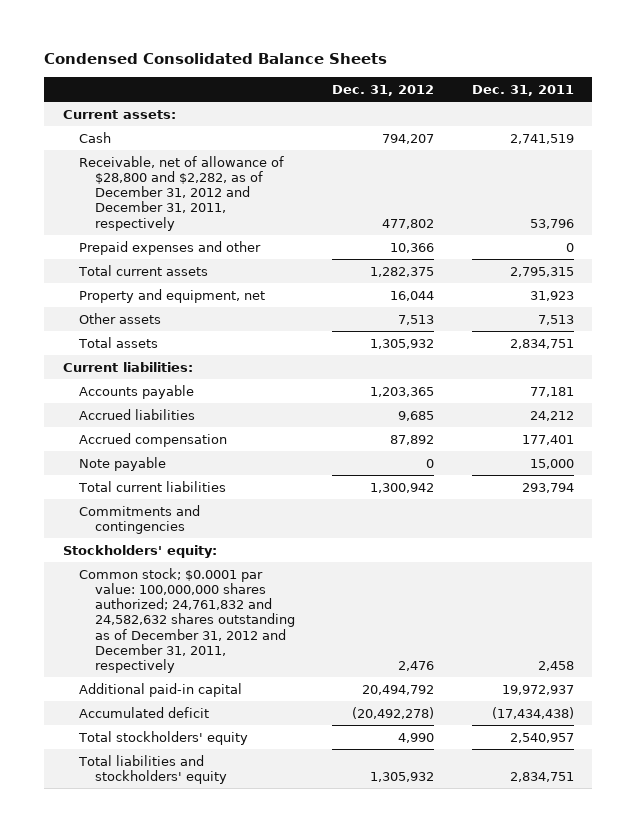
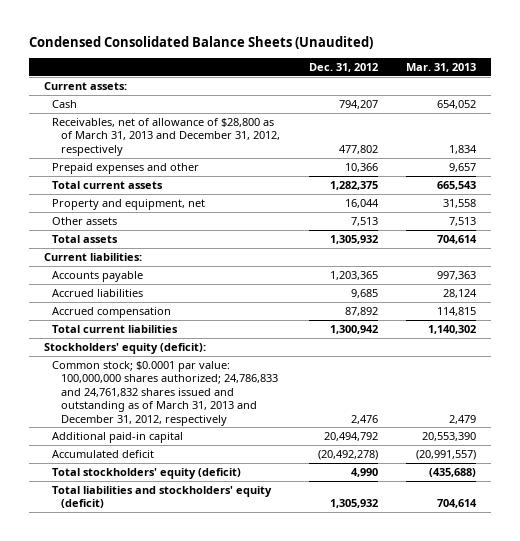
- Condensed Consolidated Balance Sheets
+ Condensed Consolidated Balance Sheets (Unaudited)
- | Dec. 31, 2012 | Dec. 31, 2011
+ | Dec. 31, 2012 | Mar. 31, 2013
- Receivable, net of allowance of $28,800 and $2,282, as of December 31, 2012 and December 31, 2011, respectively | 477,802 | 53,796
+ Receivables, net of allowance of $28,800 as of March 31, 2013 and December 31, 2012, respectively | 477,802 | 1,834
- Note payable | 0 | 15,000
- Commitments and contingencies
- Stockholders' equity:
- Common stock; $0.0001 par value: 100,000,000 shares authorized; 24,761,832 and 24,582,632 shares outstanding as of December 31, 2012 and December 31, 2011, respectively | 2,476 | 2,458
+ Stockholders' equity (deficit):
+ Common stock; $0.0001 par value: 100,000,000 shares authorized; 24,786,833 and 24,761,832 shares issued and outstanding as of March 31, 2013 and December 31, 2012, respectively | 2,476 | 2,479
- Total stockholders' equity | 4,990 | 2,540,957
- Total liabilities and stockholders' equity | 1,305,932 | 2,834,751
+ Total stockholders' equity (deficit) | 4,990 | (435,688)
+ Total liabilities and stockholders' equity (deficit) | 1,305,932 | 704,614

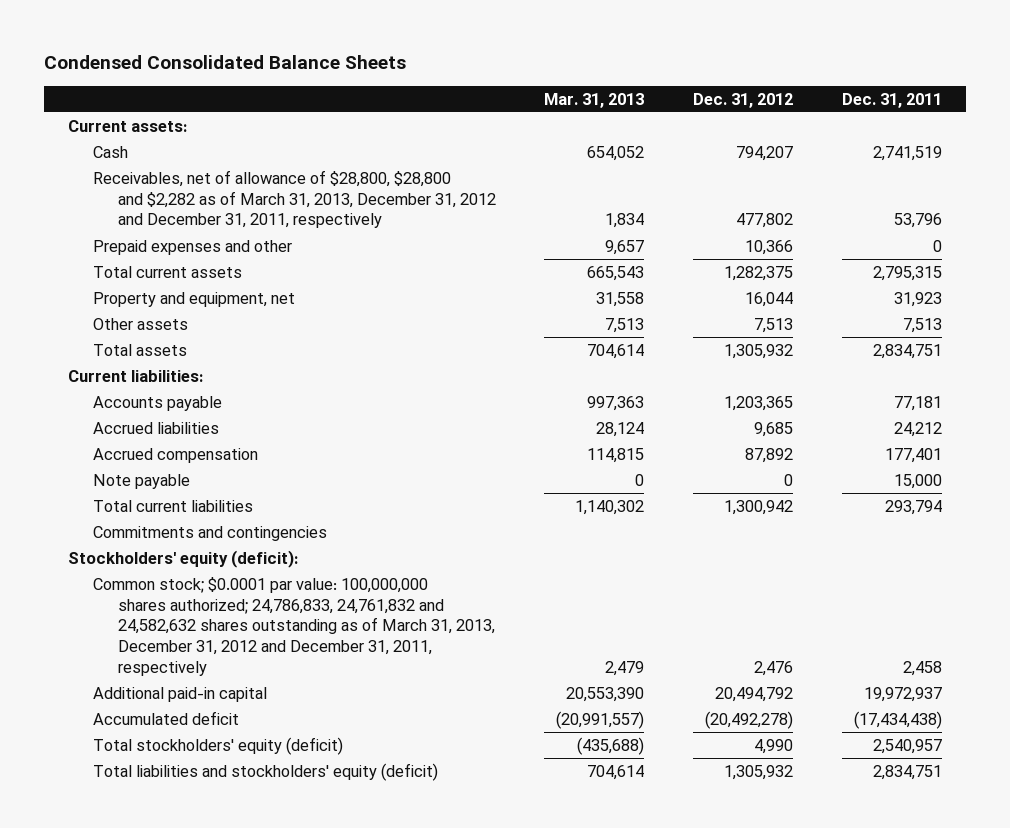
- Condensed Consolidated Balance Sheets (Unaudited)
+ Condensed Consolidated Balance Sheets
- | Dec. 31, 2012 | Mar. 31, 2013
+ | Mar. 31, 2013 | Dec. 31, 2012 | Dec. 31, 2011
- Receivables, net of allowance of $28,800 as of March 31, 2013 and December 31, 2012, respectively | 477,802 | 1,834
+ Receivables, net of allowance of $28,800, $28,800 and $2,282 as of March 31, 2013, December 31, 2012 and December 31, 2011, respectively | 1,834 | 477,802 | 53,796
+ Note payable | 0 | 0 | 15,000
+ Commitments and contingencies
- Common stock; $0.0001 par value: 100,000,000 shares authorized; 24,786,833 and 24,761,832 shares issued and outstanding as of March 31, 2013 and December 31, 2012, respectively | 2,476 | 2,479
+ Common stock; $0.0001 par value: 100,000,000 shares authorized; 24,786,833, 24,761,832 and 24,582,632 shares outstanding as of March 31, 2013, December 31, 2012 and December 31, 2011, respectively | 2,479 | 2,476 | 2,458

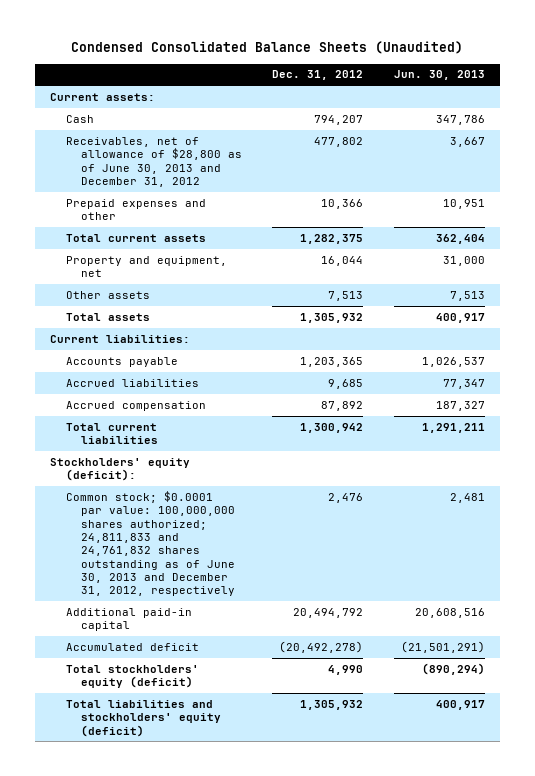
- Condensed Consolidated Balance Sheets
+ Condensed Consolidated Balance Sheets (Unaudited)
- | Mar. 31, 2013 | Dec. 31, 2012 | Dec. 31, 2011
+ | Dec. 31, 2012 | Jun. 30, 2013
- Receivables, net of allowance of $28,800, $28,800 and $2,282 as of March 31, 2013, December 31, 2012 and December 31, 2011, respectively | 1,834 | 477,802 | 53,796
+ Receivables, net of allowance of $28,800 as of June 30, 2013 and December 31, 2012 | 477,802 | 3,667
- Note payable | 0 | 0 | 15,000
- Commitments and contingencies
- Common stock; $0.0001 par value: 100,000,000 shares authorized; 24,786,833, 24,761,832 and 24,582,632 shares outstanding as of March 31, 2013, December 31, 2012 and December 31, 2011, respectively | 2,479 | 2,476 | 2,458
+ Common stock; $0.0001 par value: 100,000,000 shares authorized; 24,811,833 and 24,761,832 shares outstanding as of June 30, 2013 and December 31, 2012, respectively | 2,476 | 2,481

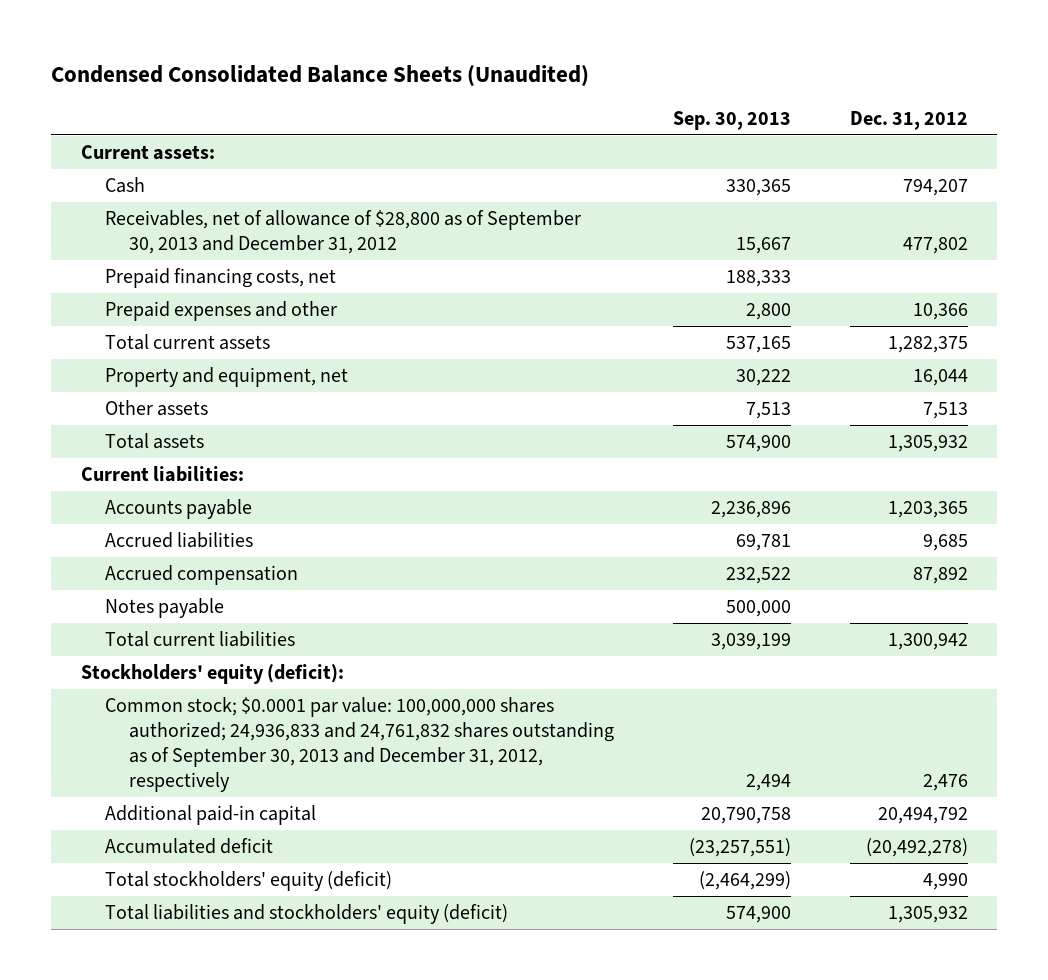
- | Dec. 31, 2012 | Jun. 30, 2013
+ | Sep. 30, 2013 | Dec. 31, 2012
- Receivables, net of allowance of $28,800 as of June 30, 2013 and December 31, 2012 | 477,802 | 3,667
+ Receivables, net of allowance of $28,800 as of September 30, 2013 and December 31, 2012 | 15,667 | 477,802
+ Prepaid financing costs, net | 188,333 |
+ Notes payable | 500,000 |
- Common stock; $0.0001 par value: 100,000,000 shares authorized; 24,811,833 and 24,761,832 shares outstanding as of June 30, 2013 and December 31, 2012, respectively | 2,476 | 2,481
+ Common stock; $0.0001 par value: 100,000,000 shares authorized; 24,936,833 and 24,761,832 shares outstanding as of September 30, 2013 and December 31, 2012, respectively | 2,494 | 2,476

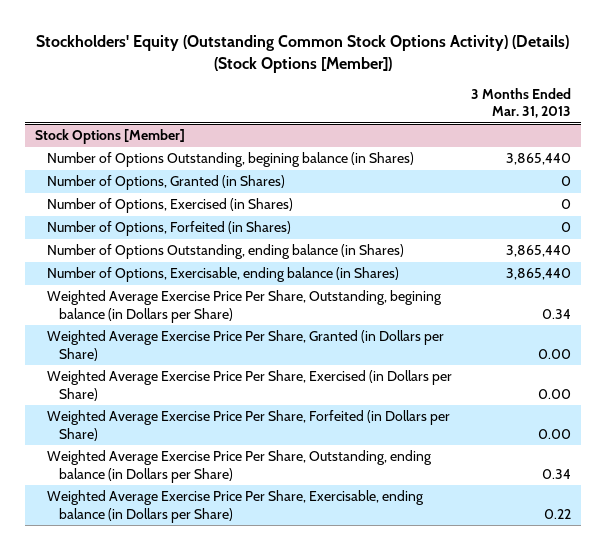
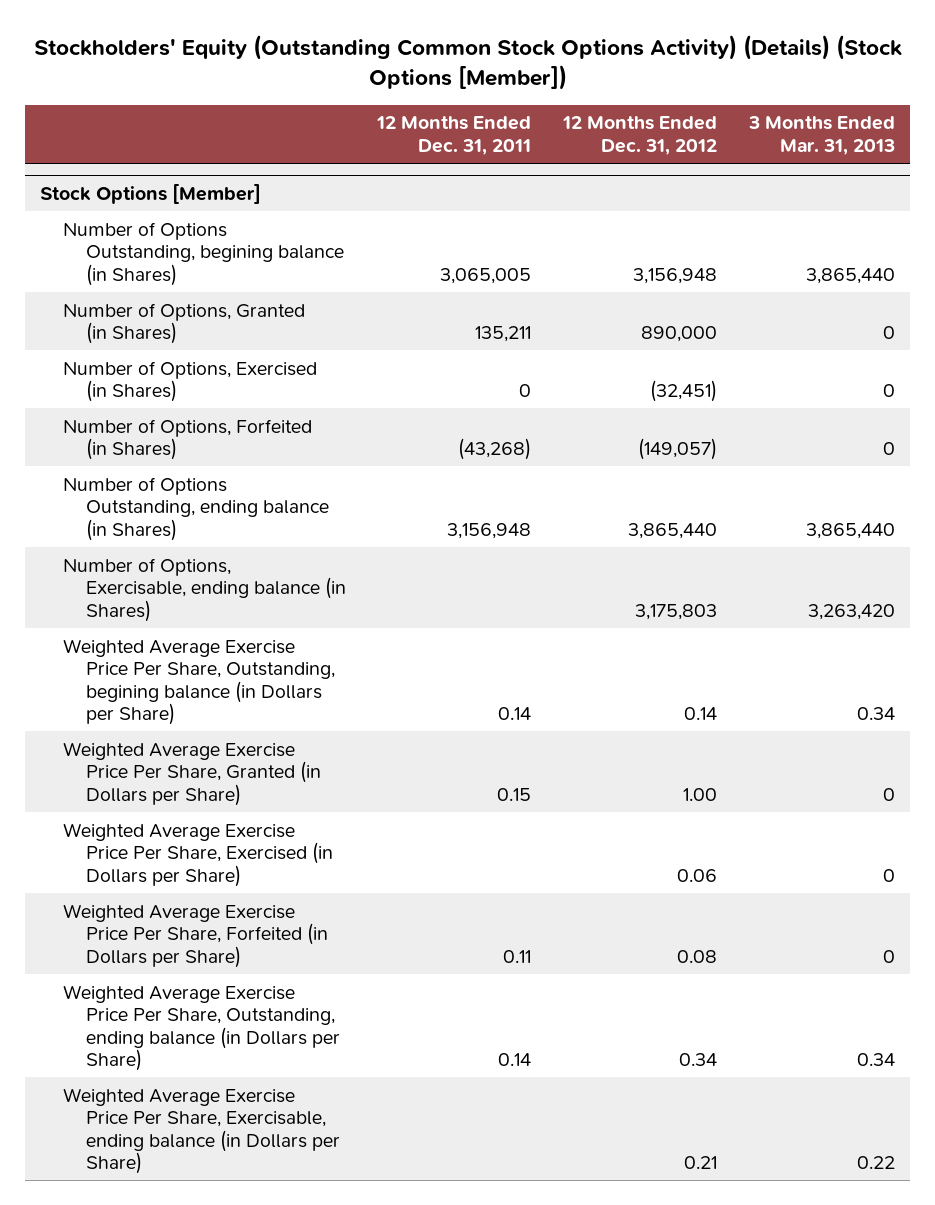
- | 3 Months Ended Mar. 31, 2013
+ | 12 Months Ended Dec. 31, 2011 | 12 Months Ended Dec. 31, 2012 | 3 Months Ended Mar. 31, 2013
@ Stock Options [Member]
- Number of Options, Exercisable, ending balance (in Shares) | 3,865,440
+ Number of Options, Exercisable, ending balance (in Shares) | | 3,175,803 | 3,263,420
- Weighted Average Exercise Price Per Share, Granted (in Dollars per Share) | 0.00
- Weighted Average Exercise Price Per Share, Exercised (in Dollars per Share) | 0.00
- Weighted Average Exercise Price Per Share, Forfeited (in Dollars per Share) | 0.00
+ Weighted Average Exercise Price Per Share, Granted (in Dollars per Share) | 0.15 | 1.00 | 0
+ Weighted Average Exercise Price Per Share, Exercised (in Dollars per Share) | | 0.06 | 0
+ Weighted Average Exercise Price Per Share, Forfeited (in Dollars per Share) | 0.11 | 0.08 | 0

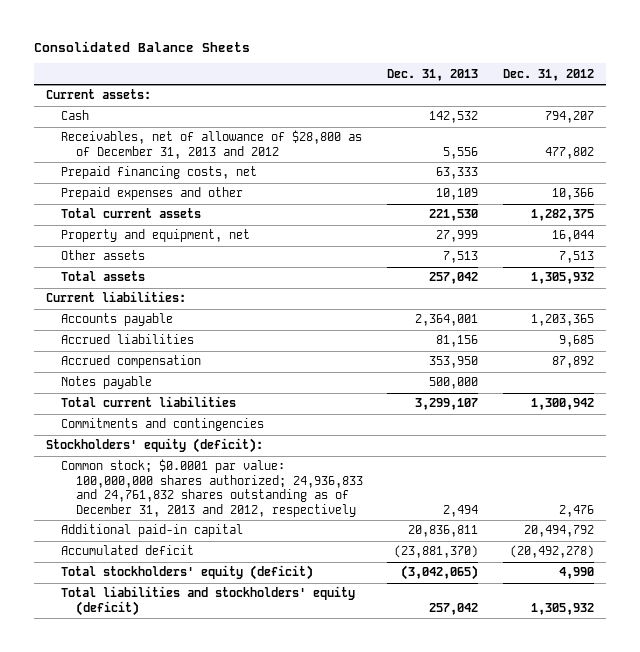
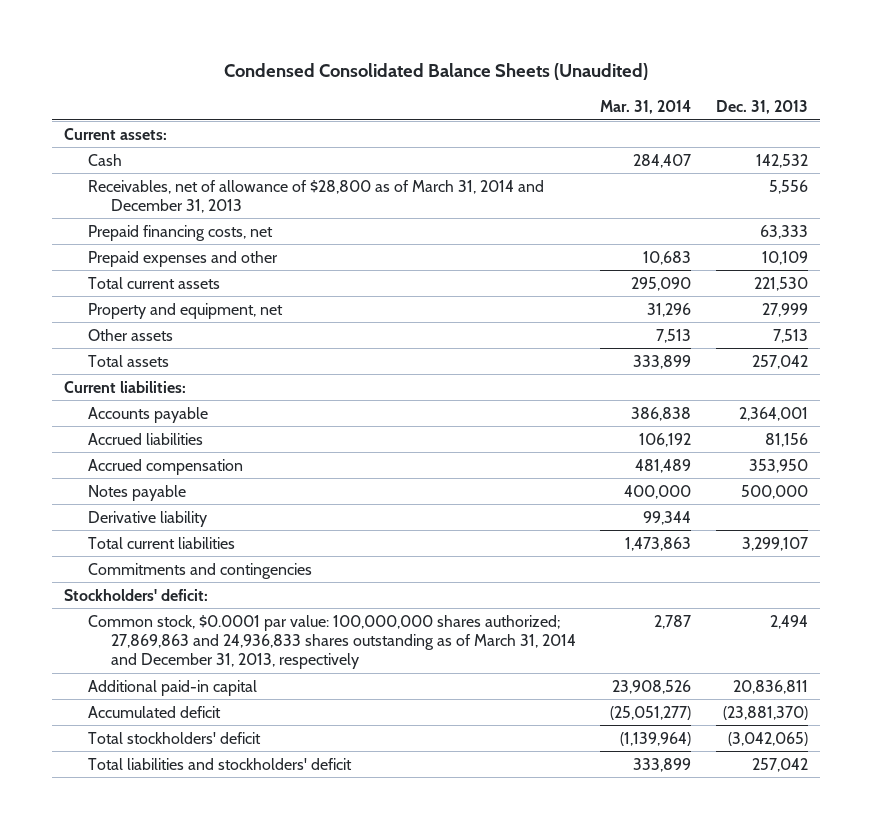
- Consolidated Balance Sheets
+ Condensed Consolidated Balance Sheets (Unaudited)
- | Dec. 31, 2013 | Dec. 31, 2012
+ | Mar. 31, 2014 | Dec. 31, 2013
- Receivables, net of allowance of $28,800 as of December 31, 2013 and 2012 | 5,556 | 477,802
+ Receivables, net of allowance of $28,800 as of March 31, 2014 and December 31, 2013 | | 5,556
+ Derivative liability | 99,344 |
- Stockholders' equity (deficit):
- Common stock; $0.0001 par value: 100,000,000 shares authorized; 24,936,833 and 24,761,832 shares outstanding as of December 31, 2013 and 2012, respectively | 2,494 | 2,476
+ Stockholders' deficit:
+ Common stock, $0.0001 par value: 100,000,000 shares authorized; 27,869,863 and 24,936,833 shares outstanding as of March 31, 2014 and December 31, 2013, respectively | 2,787 | 2,494
- Total stockholders' equity (deficit) | (3,042,065) | 4,990
- Total liabilities and stockholders' equity (deficit) | 257,042 | 1,305,932
+ Total stockholders' deficit | (1,139,964) | (3,042,065)
+ Total liabilities and stockholders' deficit | 333,899 | 257,042

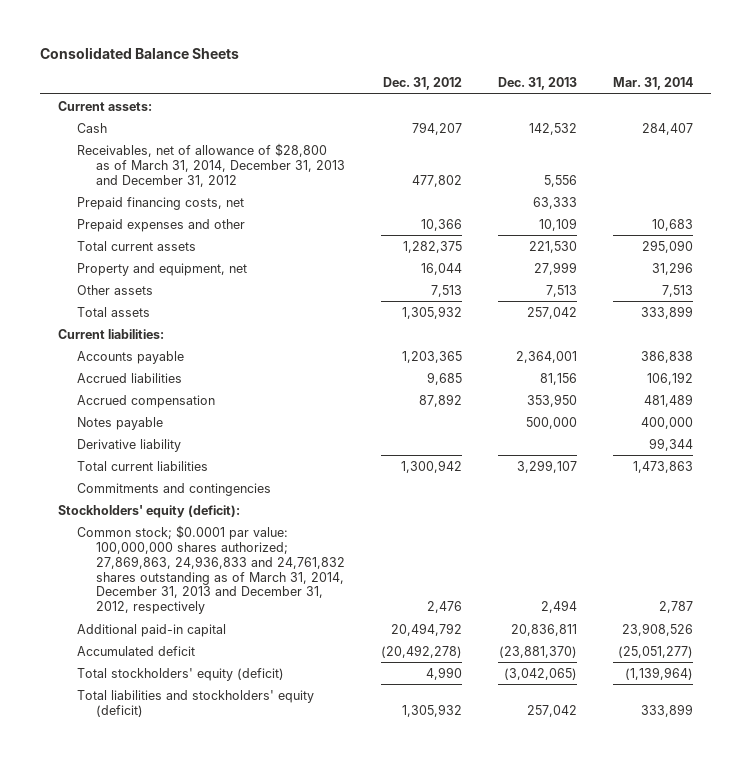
- Condensed Consolidated Balance Sheets (Unaudited)
+ Consolidated Balance Sheets
- | Mar. 31, 2014 | Dec. 31, 2013
+ | Dec. 31, 2012 | Dec. 31, 2013 | Mar. 31, 2014
- Receivables, net of allowance of $28,800 as of March 31, 2014 and December 31, 2013 | | 5,556
+ Receivables, net of allowance of $28,800 as of March 31, 2014, December 31, 2013 and December 31, 2012 | 477,802 | 5,556 |
- Stockholders' deficit:
- Common stock, $0.0001 par value: 100,000,000 shares authorized; 27,869,863 and 24,936,833 shares outstanding as of March 31, 2014 and December 31, 2013, respectively | 2,787 | 2,494
+ Stockholders' equity (deficit):
+ Common stock; $0.0001 par value: 100,000,000 shares authorized; 27,869,863, 24,936,833 and 24,761,832 shares outstanding as of March 31, 2014, December 31, 2013 and December 31, 2012, respectively | 2,476 | 2,494 | 2,787
- Total stockholders' deficit | (1,139,964) | (3,042,065)
- Total liabilities and stockholders' deficit | 333,899 | 257,042
+ Total stockholders' equity (deficit) | 4,990 | (3,042,065) | (1,139,964)
+ Total liabilities and stockholders' equity (deficit) | 1,305,932 | 257,042 | 333,899

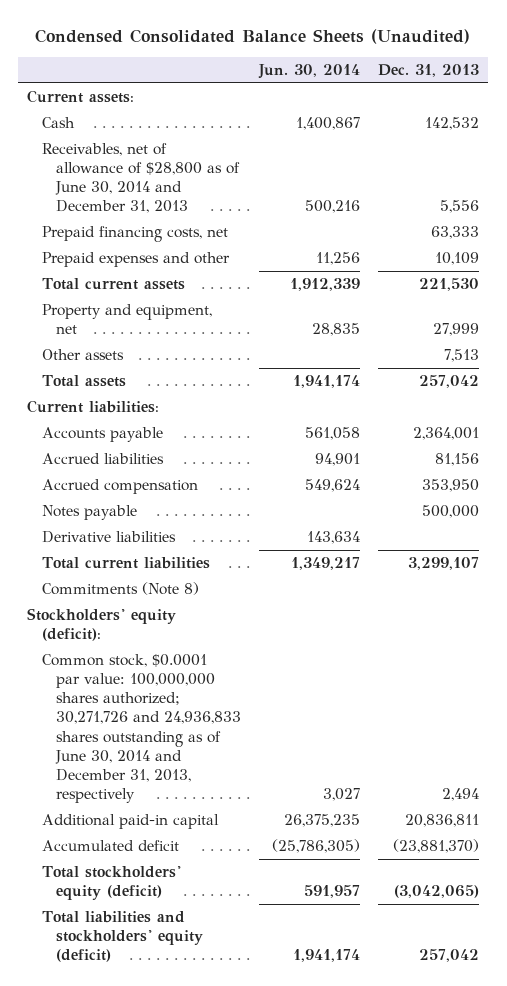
- Consolidated Balance Sheets
+ Condensed Consolidated Balance Sheets (Unaudited)
- | Dec. 31, 2012 | Dec. 31, 2013 | Mar. 31, 2014
+ | Jun. 30, 2014 | Dec. 31, 2013
- Receivables, net of allowance of $28,800 as of March 31, 2014, December 31, 2013 and December 31, 2012 | 477,802 | 5,556 |
+ Receivables, net of allowance of $28,800 as of June 30, 2014 and December 31, 2013 | 500,216 | 5,556
- Derivative liability | | | 99,344
+ Derivative liabilities | 143,634 |
- Commitments and contingencies
+ Commitments (Note 8)
- Common stock; $0.0001 par value: 100,000,000 shares authorized; 27,869,863, 24,936,833 and 24,761,832 shares outstanding as of March 31, 2014, December 31, 2013 and December 31, 2012, respectively | 2,476 | 2,494 | 2,787
+ Common stock, $0.0001 par value: 100,000,000 shares authorized; 30,271,726 and 24,936,833 shares outstanding as of June 30, 2014 and December 31, 2013, respectively | 3,027 | 2,494

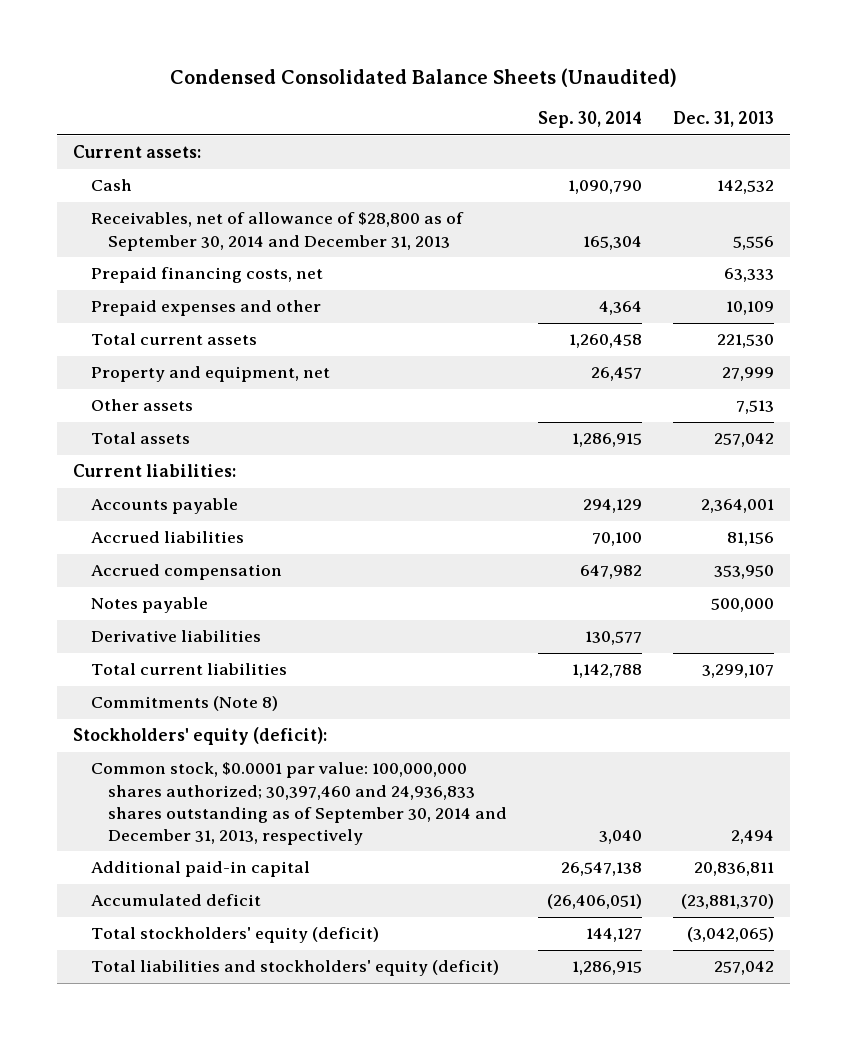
- | Jun. 30, 2014 | Dec. 31, 2013
+ | Sep. 30, 2014 | Dec. 31, 2013
- Receivables, net of allowance of $28,800 as of June 30, 2014 and December 31, 2013 | 500,216 | 5,556
+ Receivables, net of allowance of $28,800 as of September 30, 2014 and December 31, 2013 | 165,304 | 5,556
- Common stock, $0.0001 par value: 100,000,000 shares authorized; 30,271,726 and 24,936,833 shares outstanding as of June 30, 2014 and December 31, 2013, respectively | 3,027 | 2,494
+ Common stock, $0.0001 par value: 100,000,000 shares authorized; 30,397,460 and 24,936,833 shares outstanding as of September 30, 2014 and December 31, 2013, respectively | 3,040 | 2,494

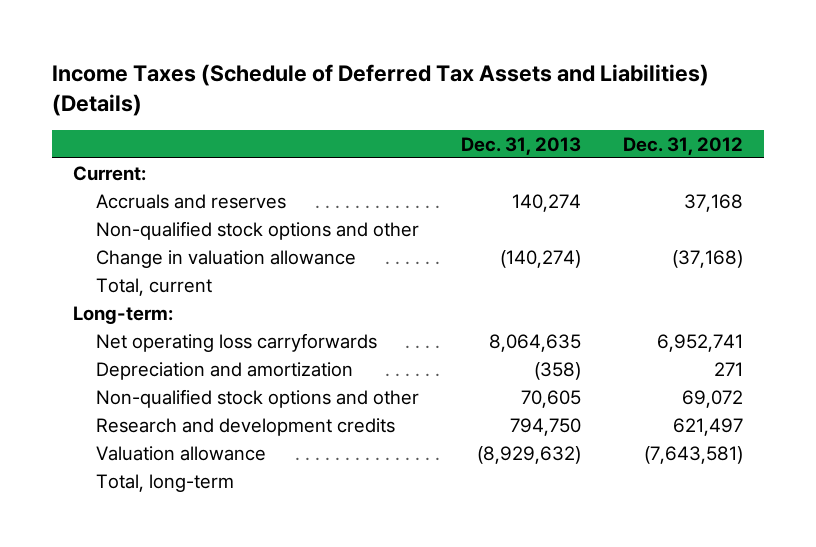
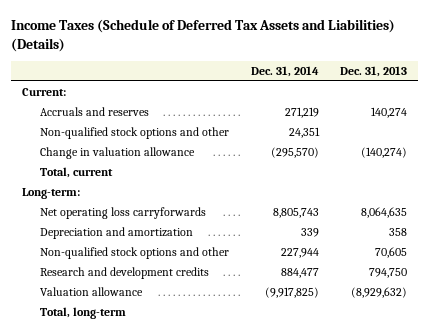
- | Dec. 31, 2013 | Dec. 31, 2012
+ | Dec. 31, 2014 | Dec. 31, 2013
- Depreciation and amortization | (358) | 271
+ Depreciation and amortization | 339 | 358

